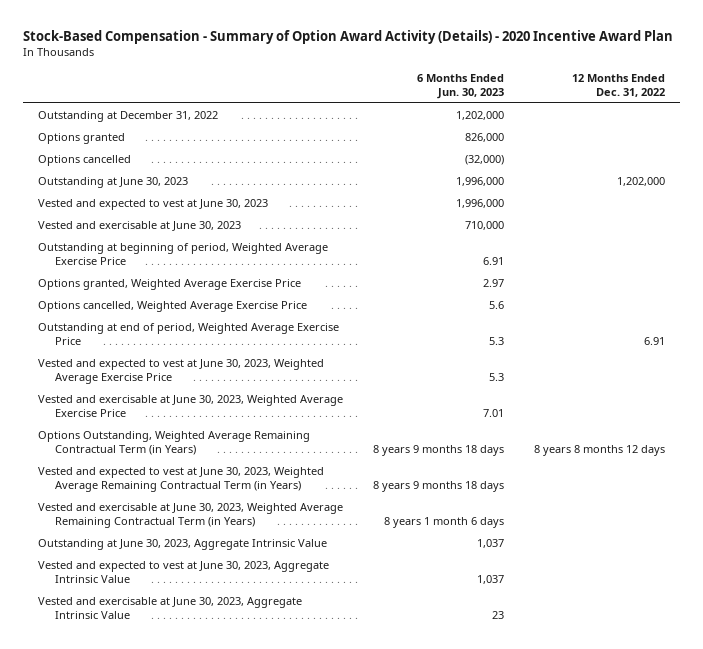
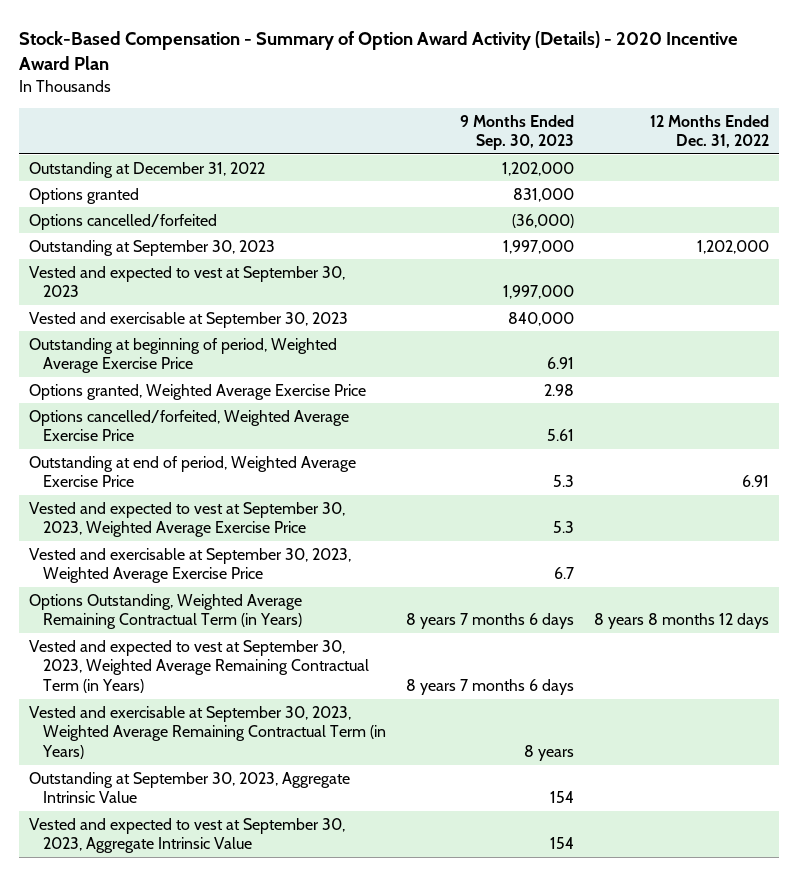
- | 6 Months Ended Jun. 30, 2023 | 12 Months Ended Dec. 31, 2022
+ | 9 Months Ended Sep. 30, 2023 | 12 Months Ended Dec. 31, 2022
- Options cancelled | (32,000) |
- Outstanding at June 30, 2023 | 1,996,000 | 1,202,000
- Vested and expected to vest at June 30, 2023 | 1,996,000 |
- Vested and exercisable at June 30, 2023 | 710,000 |
+ Options cancelled/forfeited | (36,000) |
+ Outstanding at September 30, 2023 | 1,997,000 | 1,202,000
+ Vested and expected to vest at September 30, 2023 | 1,997,000 |
+ Vested and exercisable at September 30, 2023 | 840,000 |
- Options cancelled, Weighted Average Exercise Price | 5.6 |
+ Options cancelled/forfeited, Weighted Average Exercise Price | 5.61 |
- Vested and expected to vest at June 30, 2023, Weighted Average Exercise Price | 5.3 |
- Vested and exercisable at June 30, 2023, Weighted Average Exercise Price | 7.01 |
+ Vested and expected to vest at September 30, 2023, Weighted Average Exercise Price | 5.3 |
+ Vested and exercisable at September 30, 2023, Weighted Average Exercise Price | 6.7 |
- Vested and expected to vest at June 30, 2023, Weighted Average Remaining Contractual Term (in Years) | 8 years 9 months 18 days |
- Vested and exercisable at June 30, 2023, Weighted Average Remaining Contractual Term (in Years) | 8 years 1 month 6 days |
- Outstanding at June 30, 2023, Aggregate Intrinsic Value | 1,037 |
- Vested and expected to vest at June 30, 2023, Aggregate Intrinsic Value | 1,037 |
- Vested and exercisable at June 30, 2023, Aggregate Intrinsic Value | 23 |
+ Vested and expected to vest at September 30, 2023, Weighted Average Remaining Contractual Term (in Years) | 8 years 7 months 6 days |
+ Vested and exercisable at September 30, 2023, Weighted Average Remaining Contractual Term (in Years) | 8 years |
+ Outstanding at September 30, 2023, Aggregate Intrinsic Value | 154 |
+ Vested and expected to vest at September 30, 2023, Aggregate Intrinsic Value | 154 |

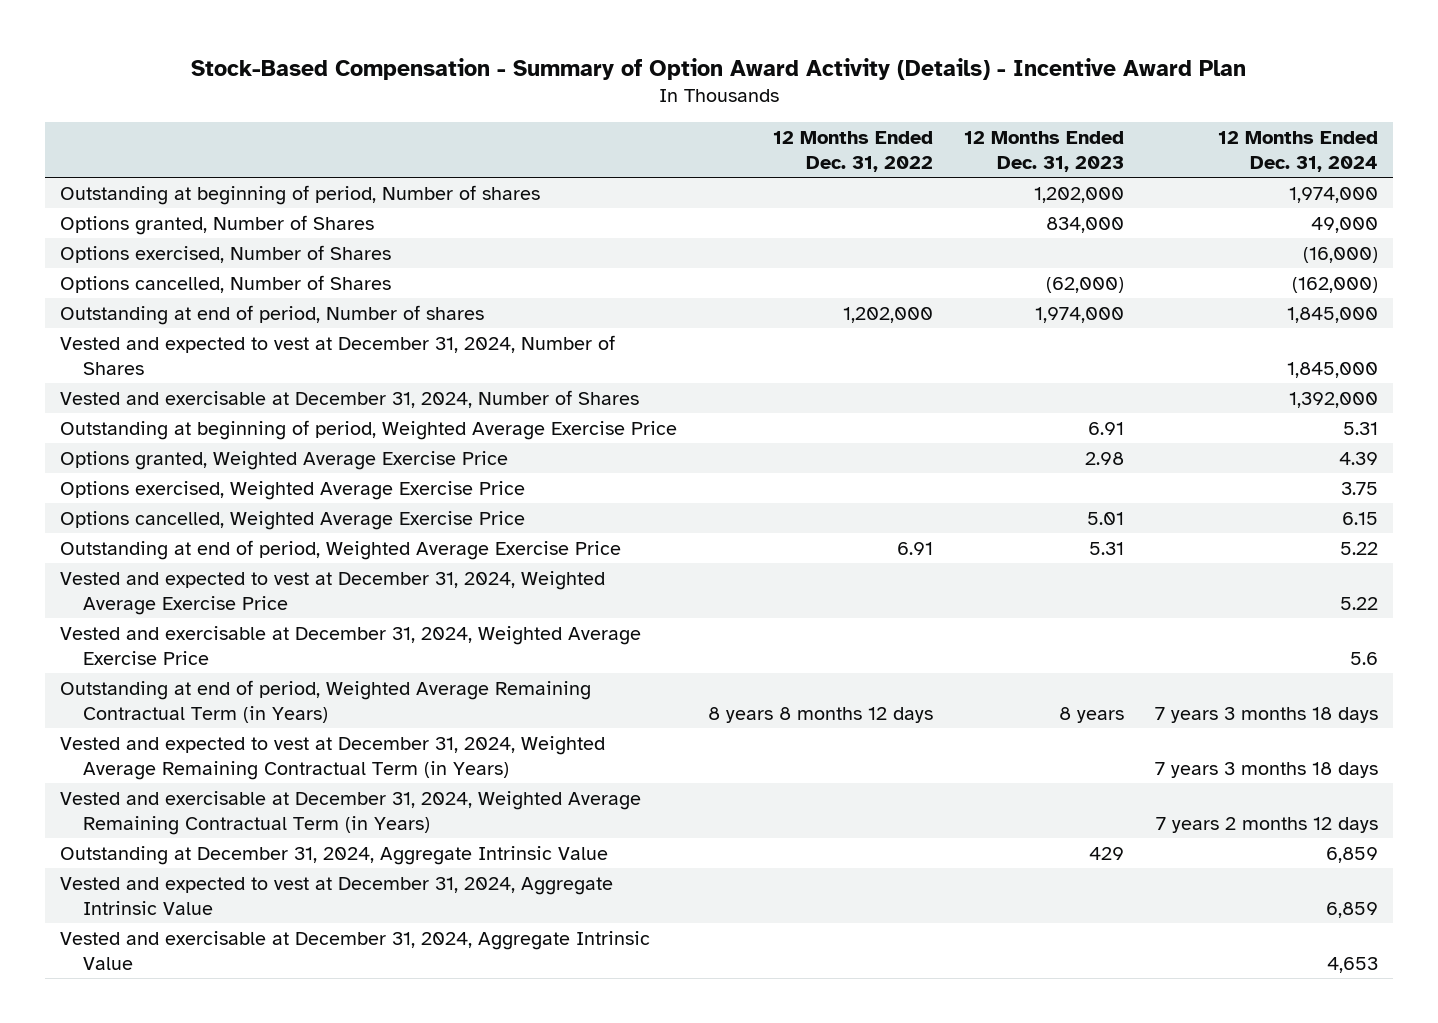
- Stock-Based Compensation - Summary of Option Award Activity (Details) - 2020 Incentive Award Plan
+ Stock-Based Compensation - Summary of Option Award Activity (Details) - Incentive Award Plan
- | 9 Months Ended Sep. 30, 2023 | 12 Months Ended Dec. 31, 2022
+ | 12 Months Ended Dec. 31, 2022 | 12 Months Ended Dec. 31, 2023 | 12 Months Ended Dec. 31, 2024
- Outstanding at December 31, 2022 | 1,202,000 |
- Options granted | 831,000 |
- Options cancelled/forfeited | (36,000) |
- Outstanding at September 30, 2023 | 1,997,000 | 1,202,000
- Vested and expected to vest at September 30, 2023 | 1,997,000 |
- Vested and exercisable at September 30, 2023 | 840,000 |
+ Outstanding at beginning of period, Number of shares | | 1,202,000 | 1,974,000
+ Options granted, Number of Shares | | 834,000 | 49,000
+ Options exercised, Number of Shares | | | (16,000)
+ Options cancelled, Number of Shares | | (62,000) | (162,000)
+ Outstanding at end of period, Number of shares | 1,202,000 | 1,974,000 | 1,845,000
+ Vested and expected to vest at December 31, 2024, Number of Shares | | | 1,845,000
+ Vested and exercisable at December 31, 2024, Number of Shares | | | 1,392,000
- Options cancelled/forfeited, Weighted Average Exercise Price | 5.61 |
+ Options exercised, Weighted Average Exercise Price | | | 3.75
+ Options cancelled, Weighted Average Exercise Price | | 5.01 | 6.15
- Vested and expected to vest at September 30, 2023, Weighted Average Exercise Price | 5.3 |
- Vested and exercisable at September 30, 2023, Weighted Average Exercise Price | 6.7 |
- Options Outstanding, Weighted Average Remaining Contractual Term (in Years) | 8 years 7 months 6 days | 8 years 8 months 12 days
- Vested and expected to vest at September 30, 2023, Weighted Average Remaining Contractual Term (in Years) | 8 years 7 months 6 days |
- Vested and exercisable at September 30, 2023, Weighted Average Remaining Contractual Term (in Years) | 8 years |
- Outstanding at September 30, 2023, Aggregate Intrinsic Value | 154 |
- Vested and expected to vest at September 30, 2023, Aggregate Intrinsic Value | 154 |
+ Vested and expected to vest at December 31, 2024, Weighted Average Exercise Price | | | 5.22
+ Vested and exercisable at December 31, 2024, Weighted Average Exercise Price | | | 5.6
+ Outstanding at end of period, Weighted Average Remaining Contractual Term (in Years) | 8 years 8 months 12 days | 8 years | 7 years 3 months 18 days
+ Vested and expected to vest at December 31, 2024, Weighted Average Remaining Contractual Term (in Years) | | | 7 years 3 months 18 days
+ Vested and exercisable at December 31, 2024, Weighted Average Remaining Contractual Term (in Years) | | | 7 years 2 months 12 days
+ Outstanding at December 31, 2024, Aggregate Intrinsic Value | | 429 | 6,859
+ Vested and expected to vest at December 31, 2024, Aggregate Intrinsic Value | | | 6,859
+ Vested and exercisable at December 31, 2024, Aggregate Intrinsic Value | | | 4,653

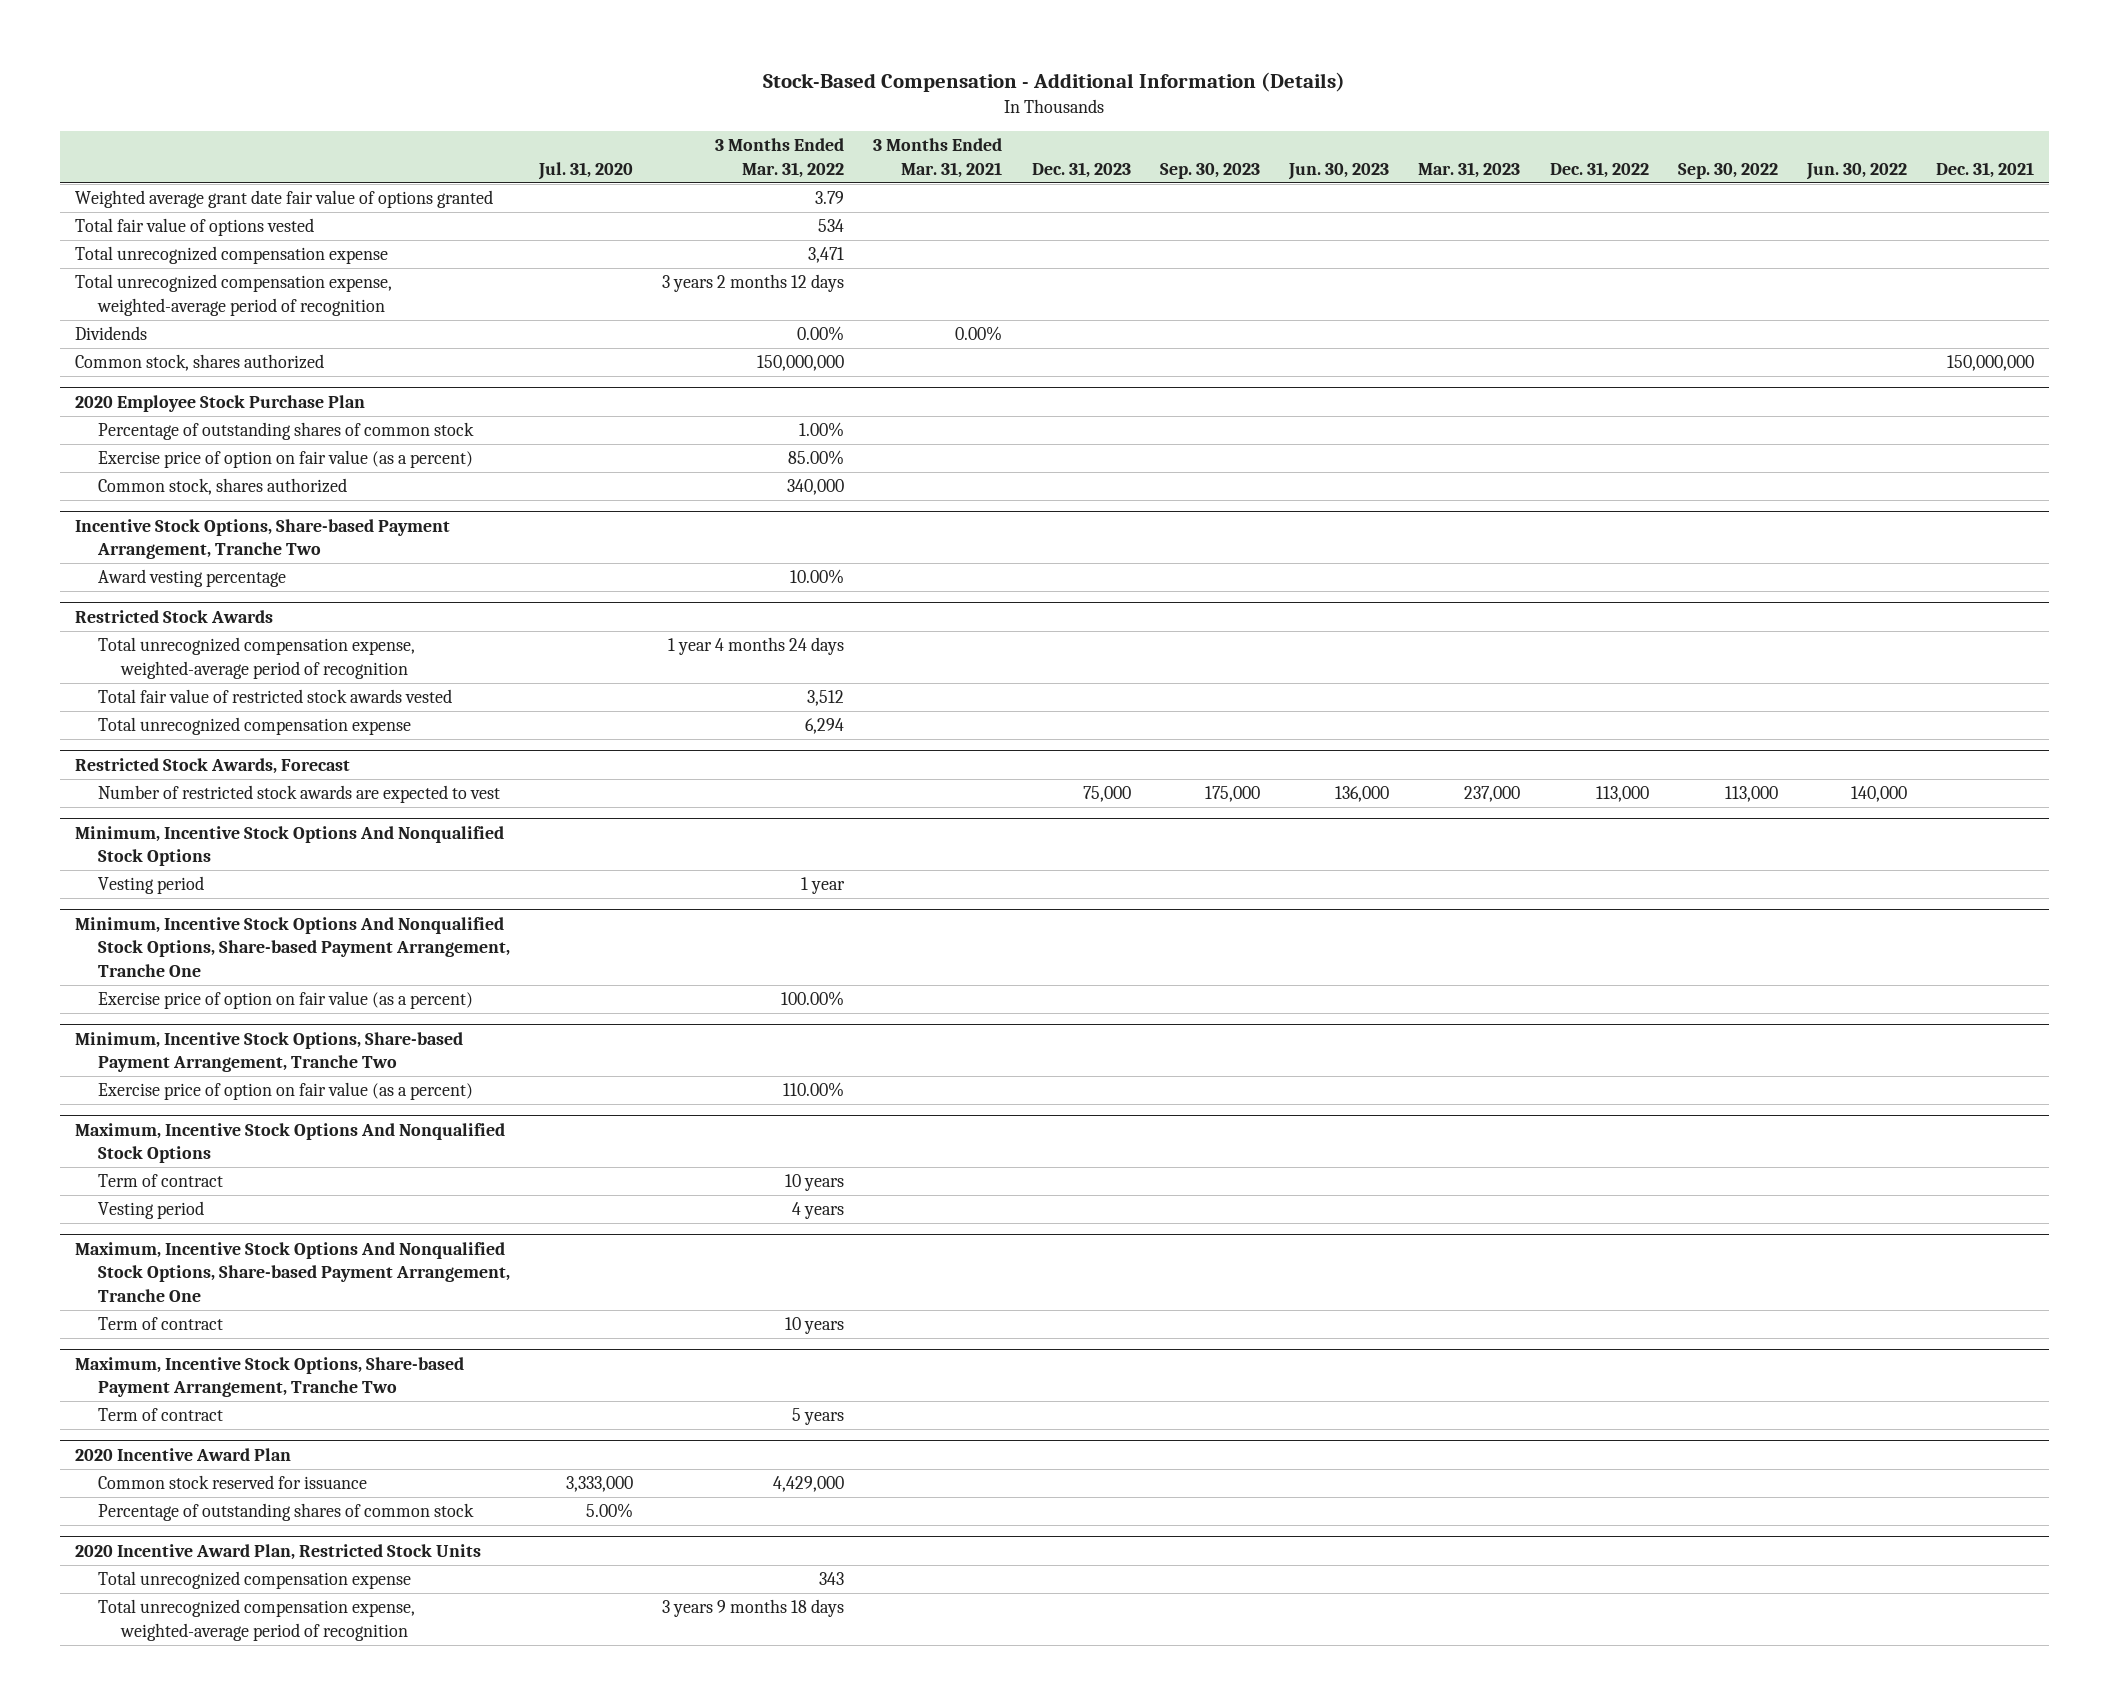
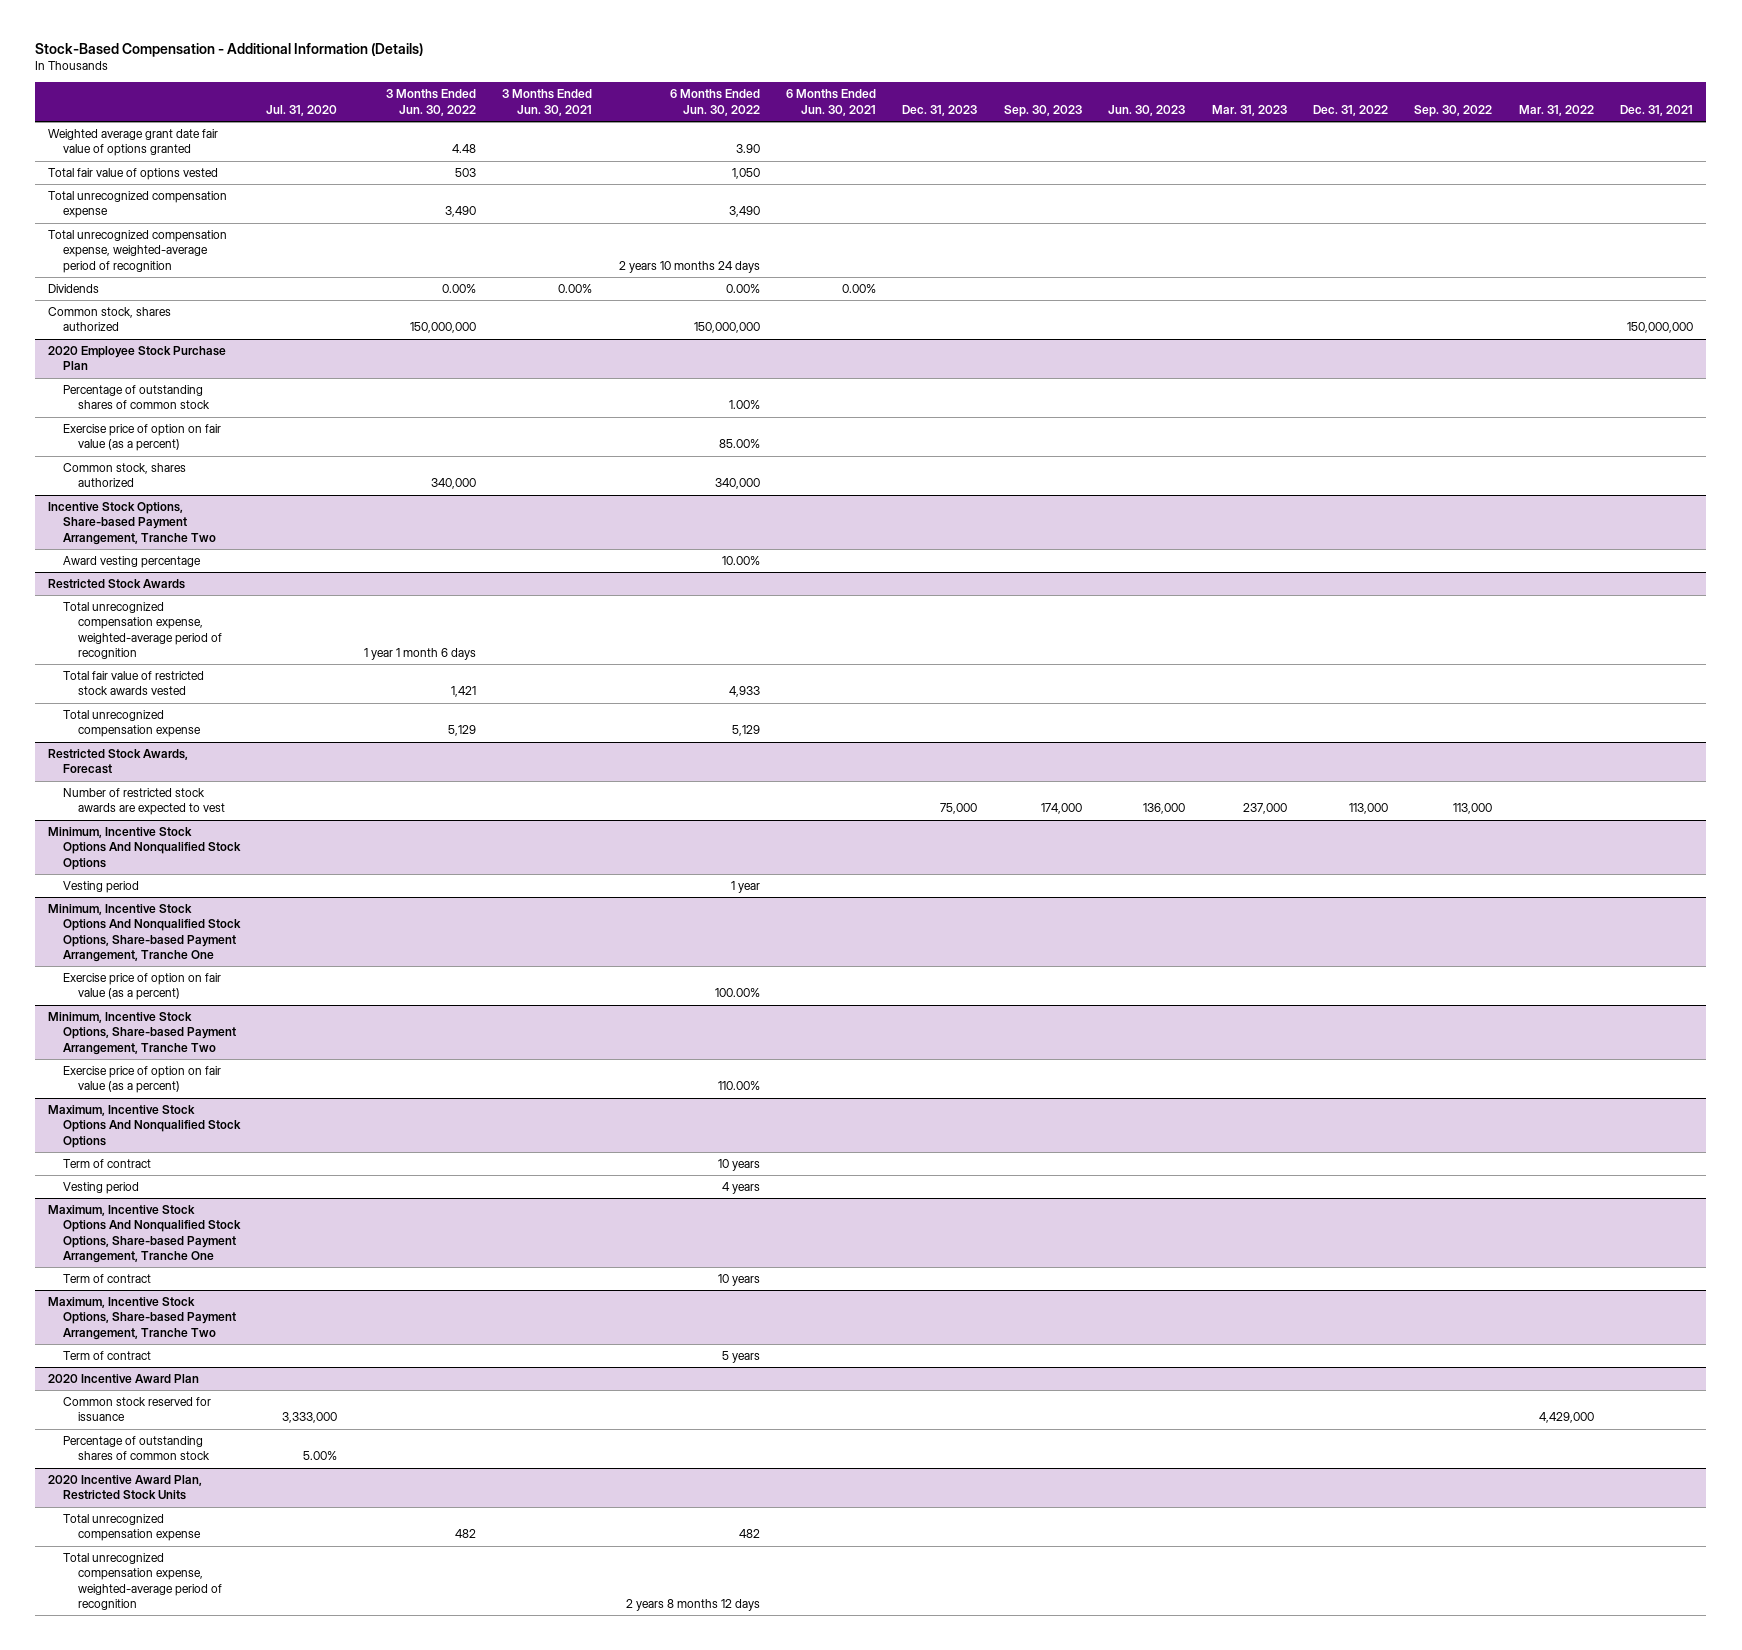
- | Jul. 31, 2020 | 3 Months Ended Mar. 31, 2022 | 3 Months Ended Mar. 31, 2021 | Dec. 31, 2023 | Sep. 30, 2023 | Jun. 30, 2023 | Mar. 31, 2023 | Dec. 31, 2022 | Sep. 30, 2022 | Jun. 30, 2022 | Dec. 31, 2021
+ | Jul. 31, 2020 | 3 Months Ended Jun. 30, 2022 | 3 Months Ended Jun. 30, 2021 | 6 Months Ended Jun. 30, 2022 | 6 Months Ended Jun. 30, 2021 | Dec. 31, 2023 | Sep. 30, 2023 | Jun. 30, 2023 | Mar. 31, 2023 | Dec. 31, 2022 | Sep. 30, 2022 | Mar. 31, 2022 | Dec. 31, 2021
@ Restricted Stock Awards, Forecast
- Number of restricted stock awards are expected to vest | | | | 75,000 | 175,000 | 136,000 | 237,000 | 113,000 | 113,000 | 140,000 |
+ Number of restricted stock awards are expected to vest | | | | | | 75,000 | 174,000 | 136,000 | 237,000 | 113,000 | 113,000 | |

